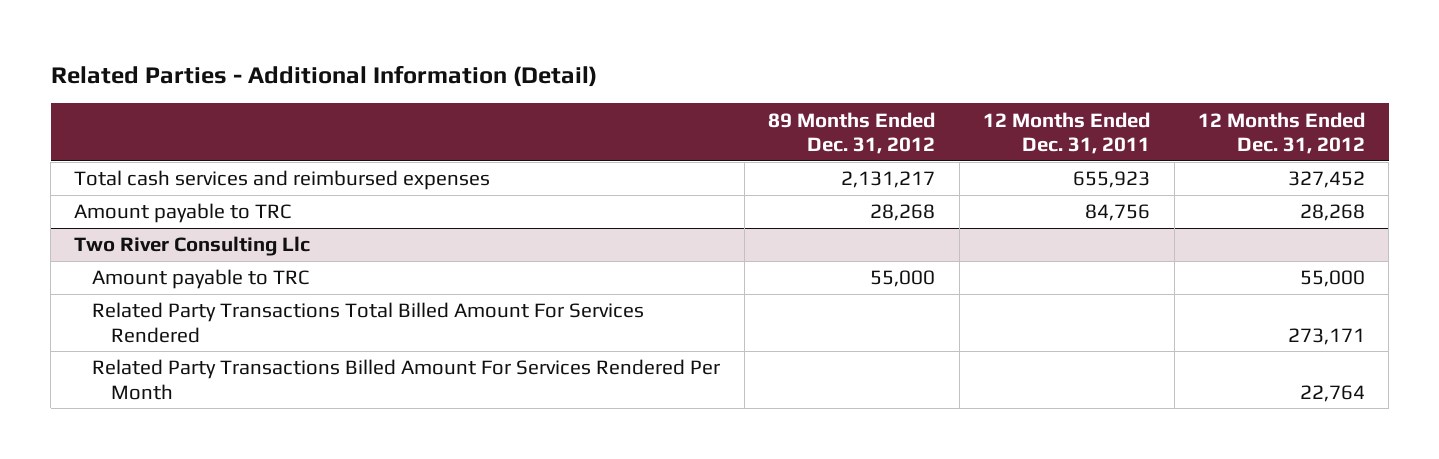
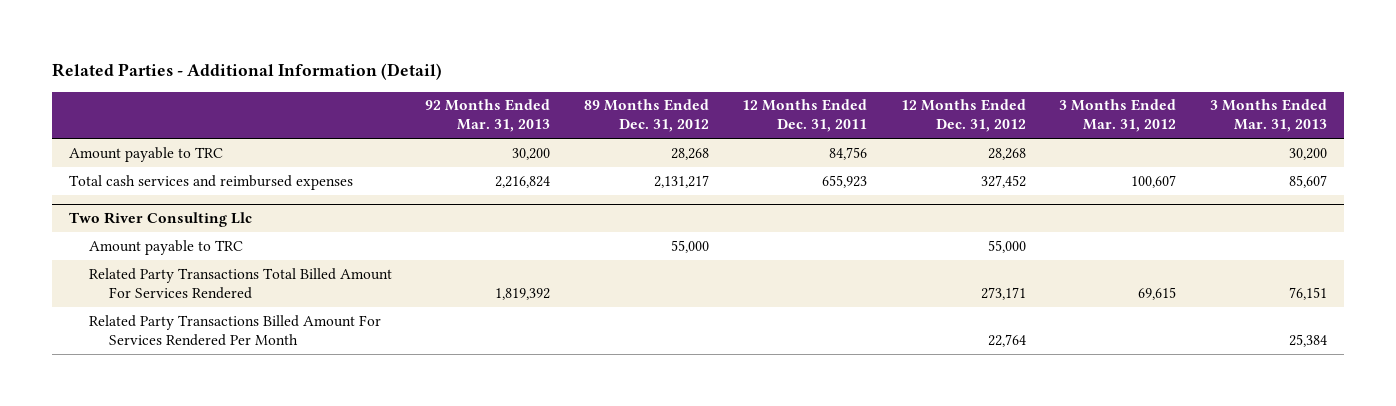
- | 89 Months Ended Dec. 31, 2012 | 12 Months Ended Dec. 31, 2011 | 12 Months Ended Dec. 31, 2012
+ | 92 Months Ended Mar. 31, 2013 | 89 Months Ended Dec. 31, 2012 | 12 Months Ended Dec. 31, 2011 | 12 Months Ended Dec. 31, 2012 | 3 Months Ended Mar. 31, 2012 | 3 Months Ended Mar. 31, 2013
moved down: Total cash services and reimbursed expenses | 2,216,824 | 2,131,217 | 655,923 | 327,452 | 100,607 | 85,607

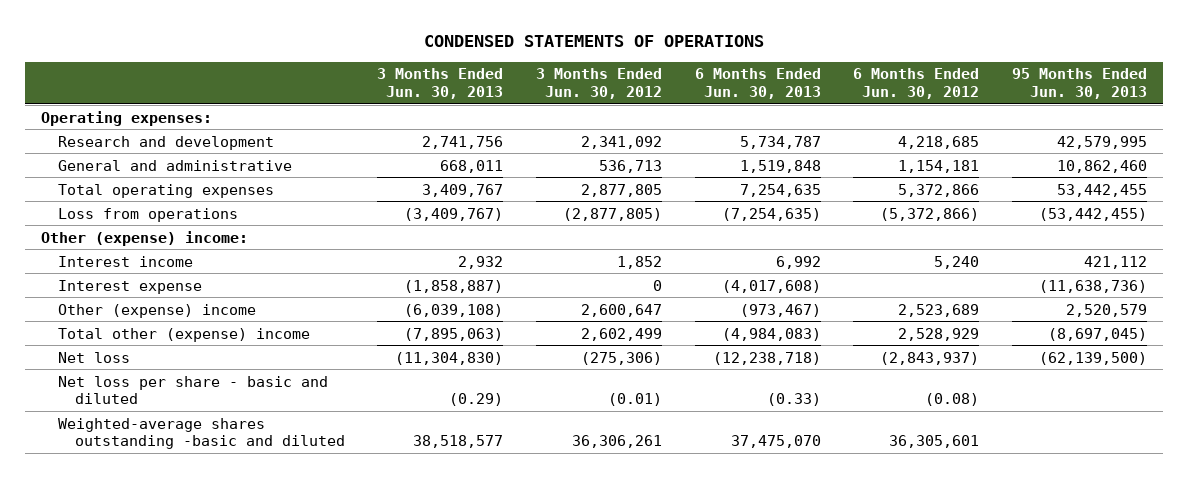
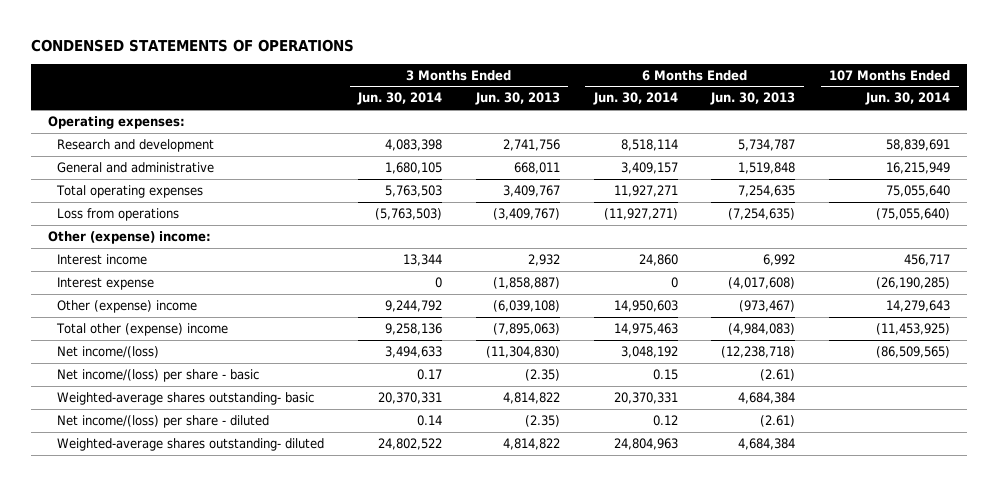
- | 3 Months Ended Jun. 30, 2013 | 3 Months Ended Jun. 30, 2012 | 6 Months Ended Jun. 30, 2013 | 6 Months Ended Jun. 30, 2012 | 95 Months Ended Jun. 30, 2013
+ | 3 Months Ended Jun. 30, 2014 | 3 Months Ended Jun. 30, 2013 | 6 Months Ended Jun. 30, 2014 | 6 Months Ended Jun. 30, 2013 | 107 Months Ended Jun. 30, 2014
- Net loss | (11,304,830) | (275,306) | (12,238,718) | (2,843,937) | (62,139,500)
- Net loss per share - basic and diluted | (0.29) | (0.01) | (0.33) | (0.08) |
- Weighted-average shares outstanding -basic and diluted | 38,518,577 | 36,306,261 | 37,475,070 | 36,305,601 |
+ Net income/(loss) | 3,494,633 | (11,304,830) | 3,048,192 | (12,238,718) | (86,509,565)
+ Net income/(loss) per share - basic | 0.17 | (2.35) | 0.15 | (2.61) |
+ Weighted-average shares outstanding- basic | 20,370,331 | 4,814,822 | 20,370,331 | 4,684,384 |
+ Net income/(loss) per share - diluted | 0.14 | (2.35) | 0.12 | (2.61) |
+ Weighted-average shares outstanding- diluted | 24,802,522 | 4,814,822 | 24,804,963 | 4,684,384 |

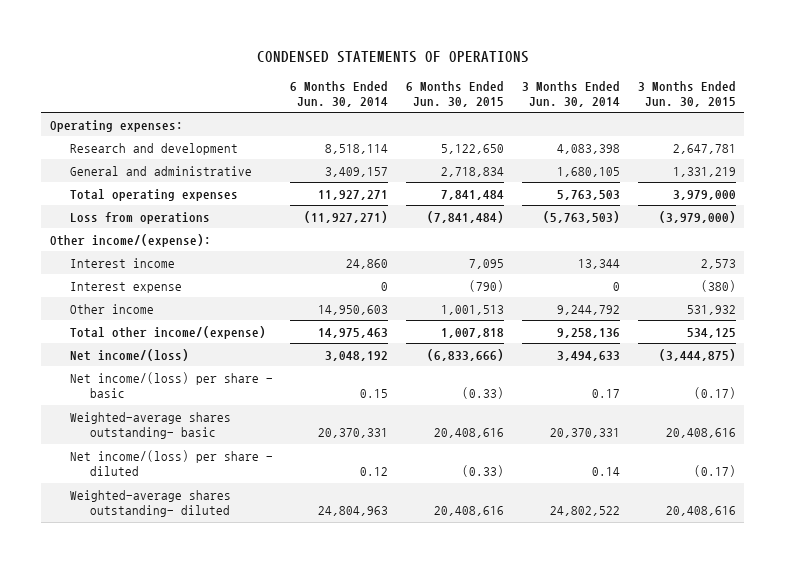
- | 3 Months Ended Jun. 30, 2014 | 3 Months Ended Jun. 30, 2013 | 6 Months Ended Jun. 30, 2014 | 6 Months Ended Jun. 30, 2013 | 107 Months Ended Jun. 30, 2014
+ | 6 Months Ended Jun. 30, 2014 | 6 Months Ended Jun. 30, 2015 | 3 Months Ended Jun. 30, 2014 | 3 Months Ended Jun. 30, 2015
- Other (expense) income:
+ Other income/(expense):
- Other (expense) income | 9,244,792 | (6,039,108) | 14,950,603 | (973,467) | 14,279,643
- Total other (expense) income | 9,258,136 | (7,895,063) | 14,975,463 | (4,984,083) | (11,453,925)
+ Other income | 14,950,603 | 1,001,513 | 9,244,792 | 531,932
+ Total other income/(expense) | 14,975,463 | 1,007,818 | 9,258,136 | 534,125

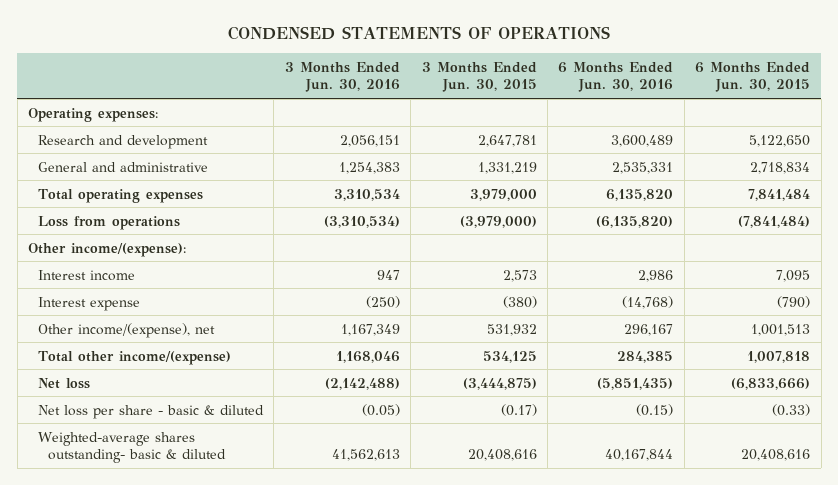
- | 6 Months Ended Jun. 30, 2014 | 6 Months Ended Jun. 30, 2015 | 3 Months Ended Jun. 30, 2014 | 3 Months Ended Jun. 30, 2015
+ | 3 Months Ended Jun. 30, 2016 | 3 Months Ended Jun. 30, 2015 | 6 Months Ended Jun. 30, 2016 | 6 Months Ended Jun. 30, 2015
- Other income | 14,950,603 | 1,001,513 | 9,244,792 | 531,932
+ Other income/(expense), net | 1,167,349 | 531,932 | 296,167 | 1,001,513
- Net income/(loss) | 3,048,192 | (6,833,666) | 3,494,633 | (3,444,875)
- Net income/(loss) per share - basic | 0.15 | (0.33) | 0.17 | (0.17)
- Weighted-average shares outstanding- basic | 20,370,331 | 20,408,616 | 20,370,331 | 20,408,616
- Net income/(loss) per share - diluted | 0.12 | (0.33) | 0.14 | (0.17)
- Weighted-average shares outstanding- diluted | 24,804,963 | 20,408,616 | 24,802,522 | 20,408,616
+ Net loss | (2,142,488) | (3,444,875) | (5,851,435) | (6,833,666)
+ Net loss per share - basic & diluted | (0.05) | (0.17) | (0.15) | (0.33)
+ Weighted-average shares outstanding- basic & diluted | 41,562,613 | 20,408,616 | 40,167,844 | 20,408,616

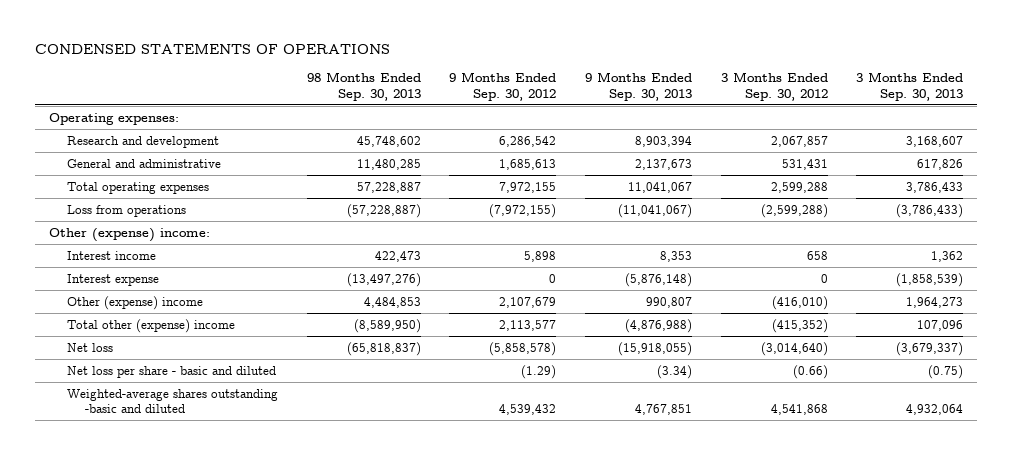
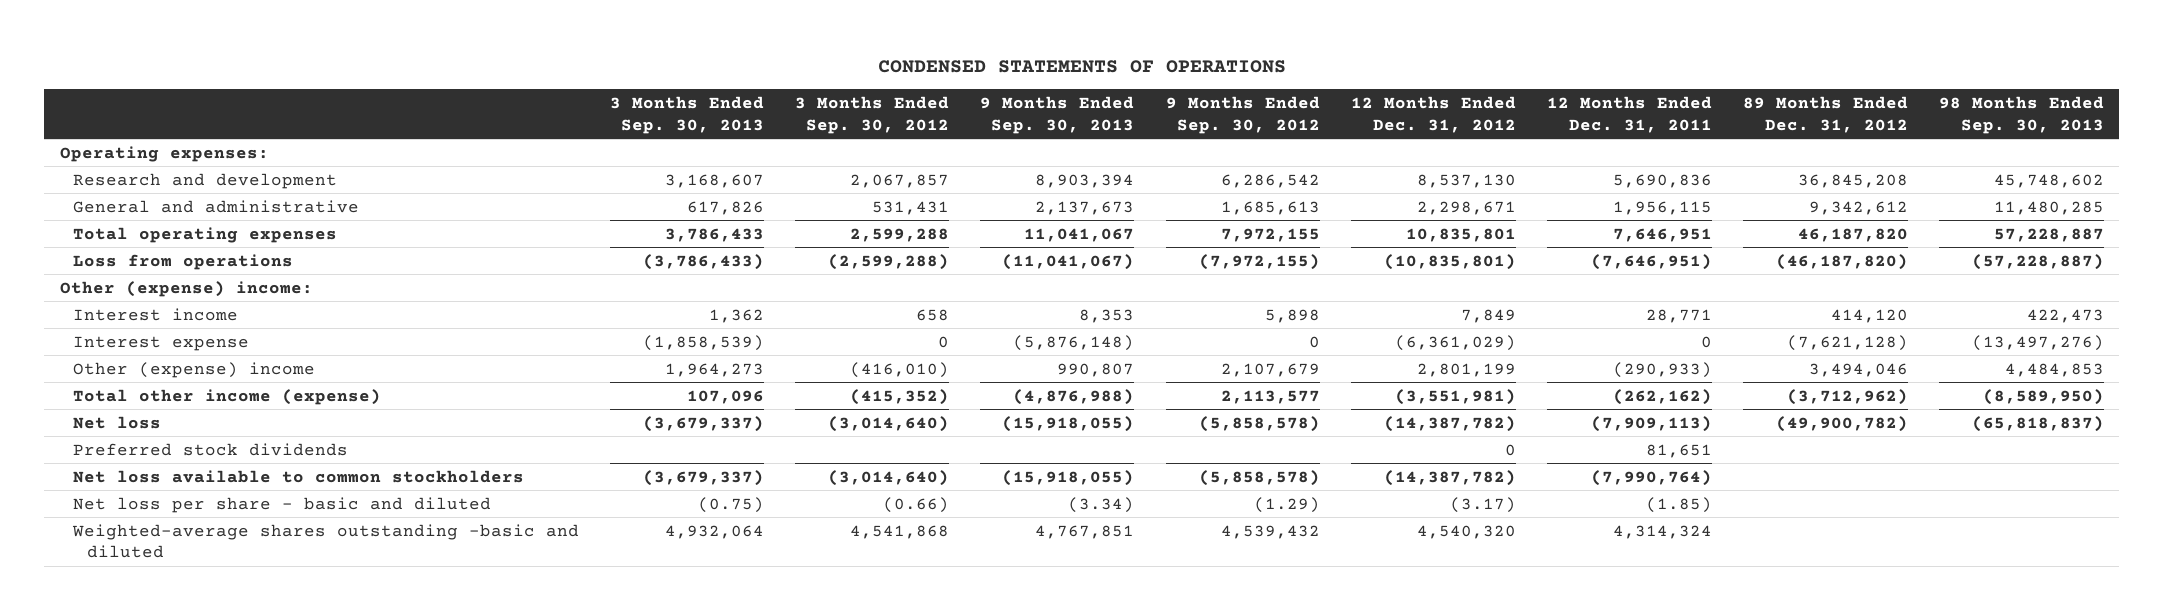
- | 98 Months Ended Sep. 30, 2013 | 9 Months Ended Sep. 30, 2012 | 9 Months Ended Sep. 30, 2013 | 3 Months Ended Sep. 30, 2012 | 3 Months Ended Sep. 30, 2013
+ | 3 Months Ended Sep. 30, 2013 | 3 Months Ended Sep. 30, 2012 | 9 Months Ended Sep. 30, 2013 | 9 Months Ended Sep. 30, 2012 | 12 Months Ended Dec. 31, 2012 | 12 Months Ended Dec. 31, 2011 | 89 Months Ended Dec. 31, 2012 | 98 Months Ended Sep. 30, 2013
- Total other (expense) income | (8,589,950) | 2,113,577 | (4,876,988) | (415,352) | 107,096
+ Total other income (expense) | 107,096 | (415,352) | (4,876,988) | 2,113,577 | (3,551,981) | (262,162) | (3,712,962) | (8,589,950)
+ Preferred stock dividends | | | | | 0 | 81,651 | |
+ Net loss available to common stockholders | (3,679,337) | (3,014,640) | (15,918,055) | (5,858,578) | (14,387,782) | (7,990,764) | |

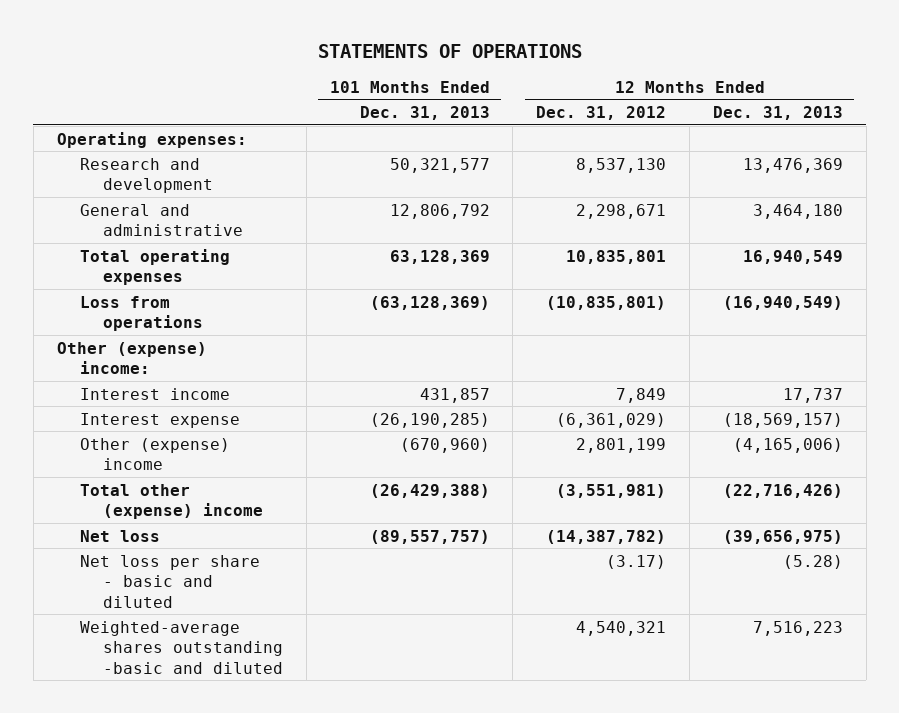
- CONDENSED STATEMENTS OF OPERATIONS
+ STATEMENTS OF OPERATIONS
- | 3 Months Ended Sep. 30, 2013 | 3 Months Ended Sep. 30, 2012 | 9 Months Ended Sep. 30, 2013 | 9 Months Ended Sep. 30, 2012 | 12 Months Ended Dec. 31, 2012 | 12 Months Ended Dec. 31, 2011 | 89 Months Ended Dec. 31, 2012 | 98 Months Ended Sep. 30, 2013
+ | 101 Months Ended Dec. 31, 2013 | 12 Months Ended Dec. 31, 2012 | 12 Months Ended Dec. 31, 2013
- Total other income (expense) | 107,096 | (415,352) | (4,876,988) | 2,113,577 | (3,551,981) | (262,162) | (3,712,962) | (8,589,950)
+ Total other (expense) income | (26,429,388) | (3,551,981) | (22,716,426)
- Preferred stock dividends | | | | | 0 | 81,651 | |
- Net loss available to common stockholders | (3,679,337) | (3,014,640) | (15,918,055) | (5,858,578) | (14,387,782) | (7,990,764) | |
- Weighted-average shares outstanding -basic and diluted | 4,932,064 | 4,541,868 | 4,767,851 | 4,539,432 | 4,540,320 | 4,314,324 | |
+ Weighted-average shares outstanding -basic and diluted | | 4,540,321 | 7,516,223

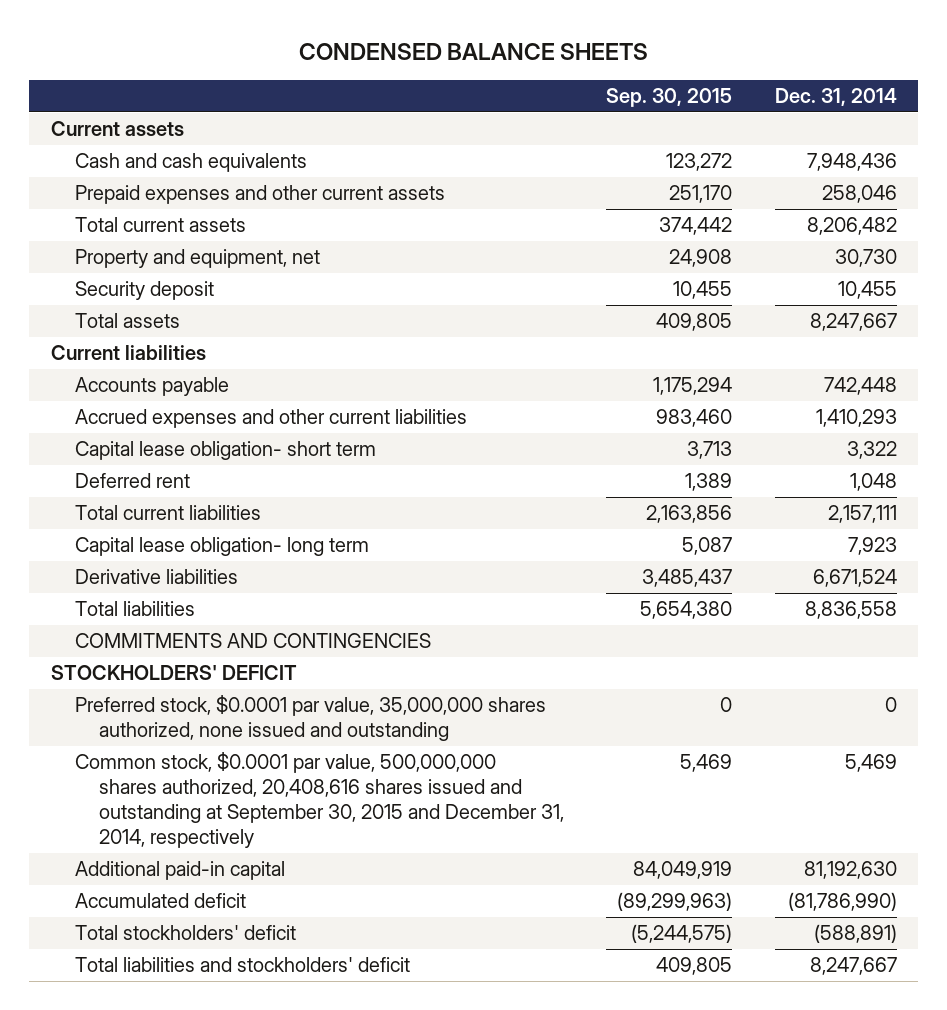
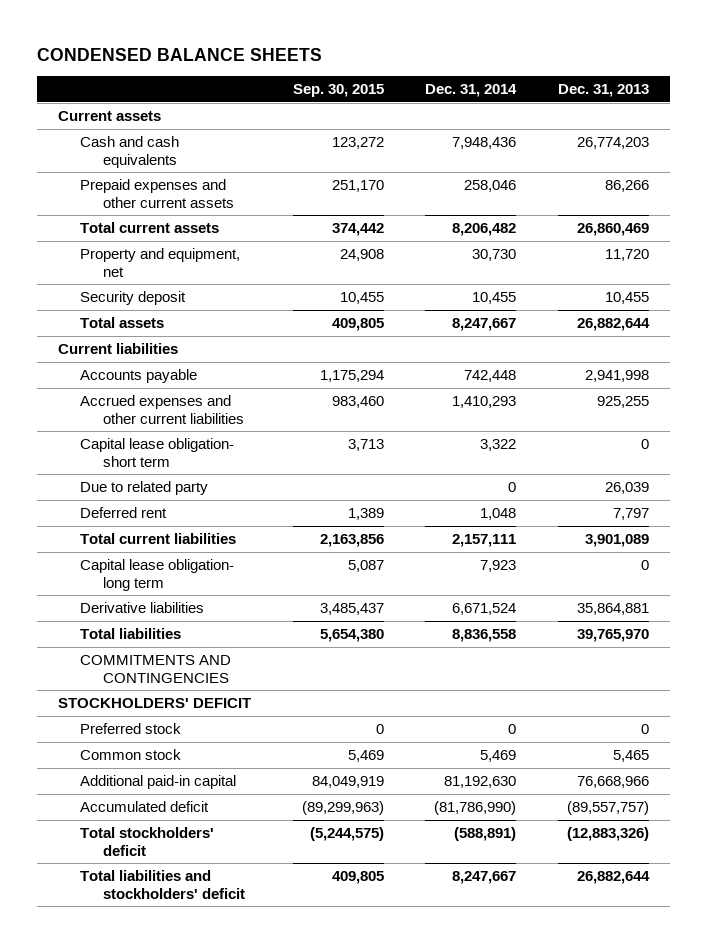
- | Sep. 30, 2015 | Dec. 31, 2014
+ | Sep. 30, 2015 | Dec. 31, 2014 | Dec. 31, 2013
+ Due to related party | | 0 | 26,039
- Preferred stock, $0.0001 par value, 35,000,000 shares authorized, none issued and outstanding | 0 | 0
- Common stock, $0.0001 par value, 500,000,000 shares authorized, 20,408,616 shares issued and outstanding at September 30, 2015 and December 31, 2014, respectively | 5,469 | 5,469
+ Preferred stock | 0 | 0 | 0
+ Common stock | 5,469 | 5,469 | 5,465

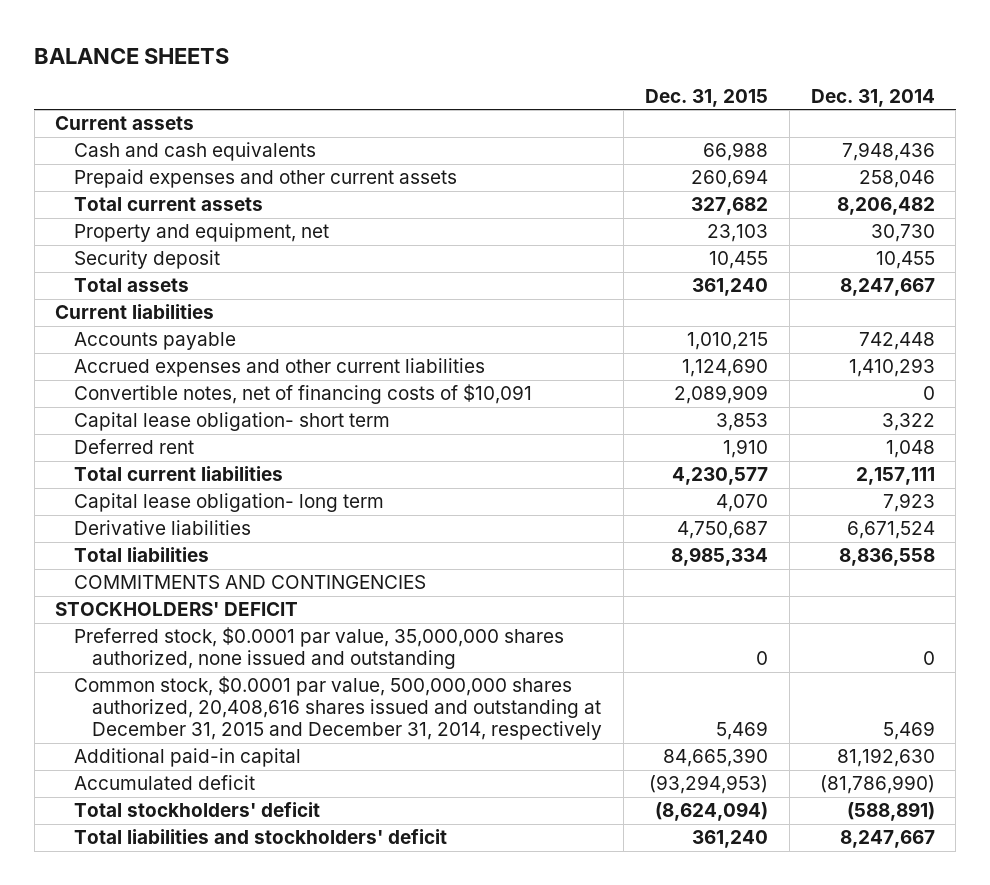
- CONDENSED BALANCE SHEETS
+ BALANCE SHEETS
- | Sep. 30, 2015 | Dec. 31, 2014 | Dec. 31, 2013
+ | Dec. 31, 2015 | Dec. 31, 2014
+ Convertible notes, net of financing costs of $10,091 | 2,089,909 | 0
- Due to related party | | 0 | 26,039
- Preferred stock | 0 | 0 | 0
- Common stock | 5,469 | 5,469 | 5,465
+ Preferred stock, $0.0001 par value, 35,000,000 shares authorized, none issued and outstanding | 0 | 0
+ Common stock, $0.0001 par value, 500,000,000 shares authorized, 20,408,616 shares issued and outstanding at December 31, 2015 and December 31, 2014, respectively | 5,469 | 5,469

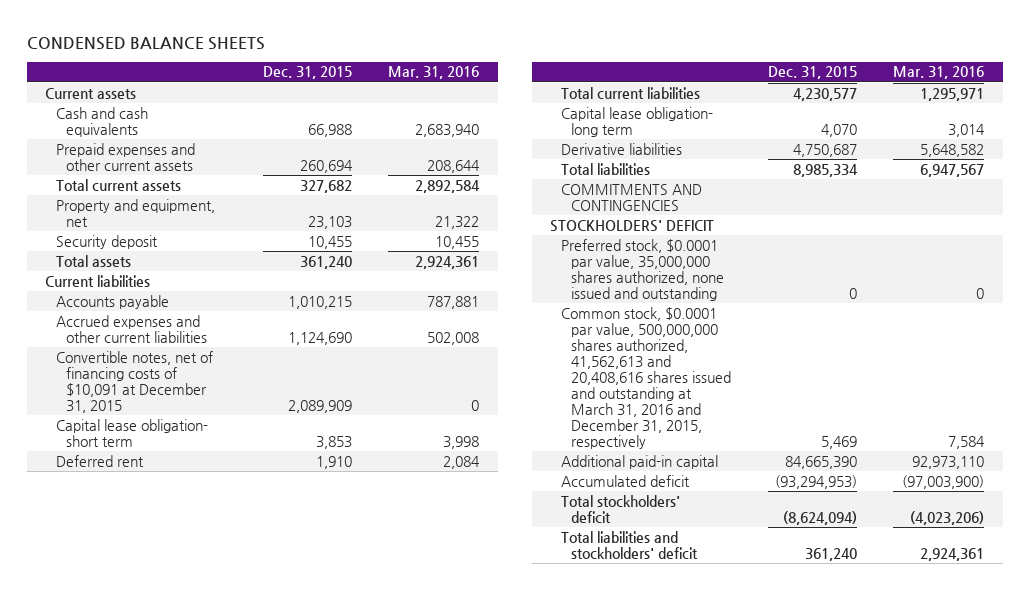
- BALANCE SHEETS
+ CONDENSED BALANCE SHEETS
- | Dec. 31, 2015 | Dec. 31, 2014
+ | Dec. 31, 2015 | Mar. 31, 2016
- Convertible notes, net of financing costs of $10,091 | 2,089,909 | 0
+ Convertible notes, net of financing costs of $10,091 at December 31, 2015 | 2,089,909 | 0
- Common stock, $0.0001 par value, 500,000,000 shares authorized, 20,408,616 shares issued and outstanding at December 31, 2015 and December 31, 2014, respectively | 5,469 | 5,469
+ Common stock, $0.0001 par value, 500,000,000 shares authorized, 41,562,613 and 20,408,616 shares issued and outstanding at March 31, 2016 and December 31, 2015, respectively | 5,469 | 7,584

